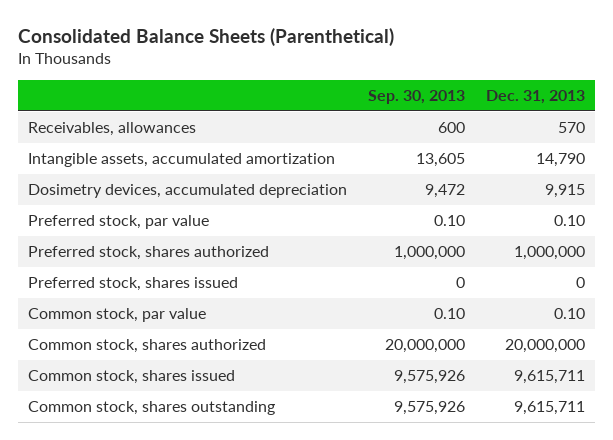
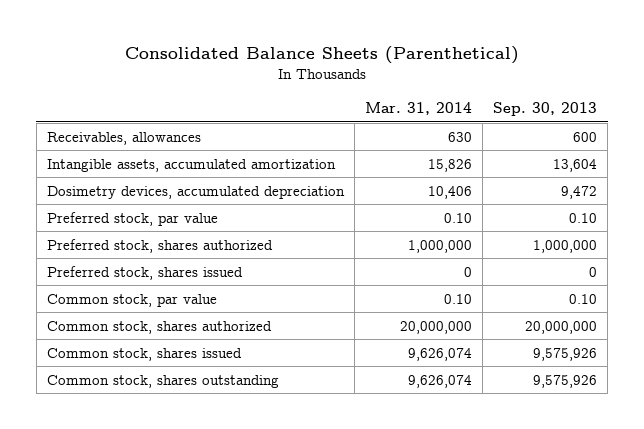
- | Sep. 30, 2013 | Dec. 31, 2013
+ | Mar. 31, 2014 | Sep. 30, 2013
- Intangible assets, accumulated amortization | 13,605 | 14,790
+ Intangible assets, accumulated amortization | 15,826 | 13,604

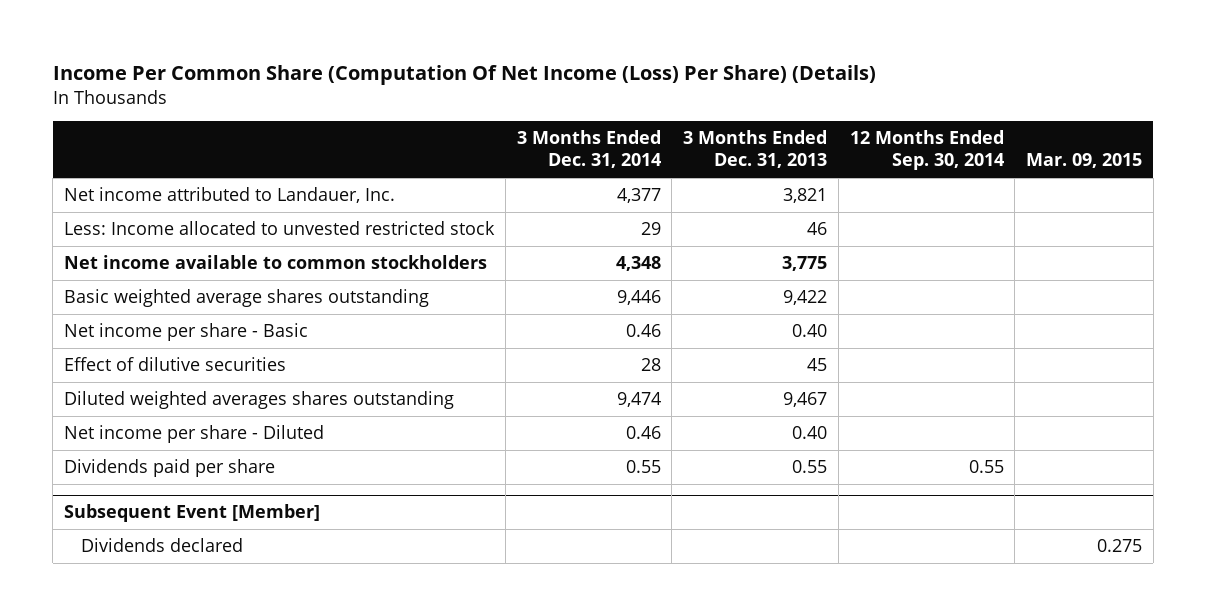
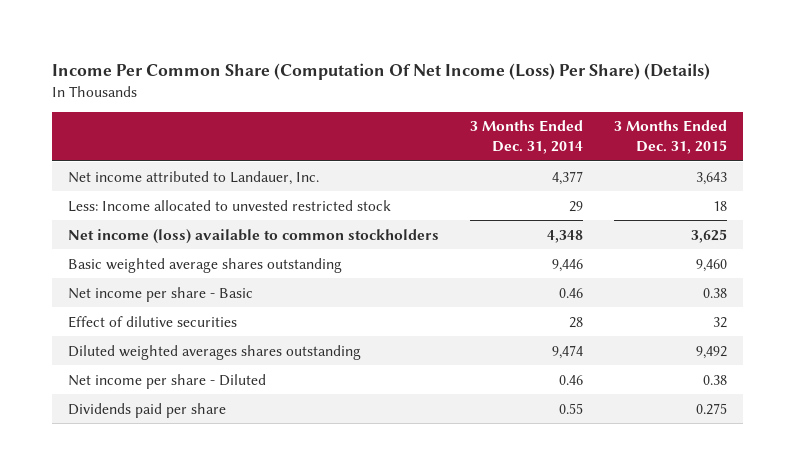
- | 3 Months Ended Dec. 31, 2014 | 3 Months Ended Dec. 31, 2013 | 12 Months Ended Sep. 30, 2014 | Mar. 09, 2015
+ | 3 Months Ended Dec. 31, 2014 | 3 Months Ended Dec. 31, 2015
- Net income available to common stockholders | 4,348 | 3,775 | |
+ Net income (loss) available to common stockholders | 4,348 | 3,625
- Subsequent Event [Member]
- Dividends declared | | | | 0.275

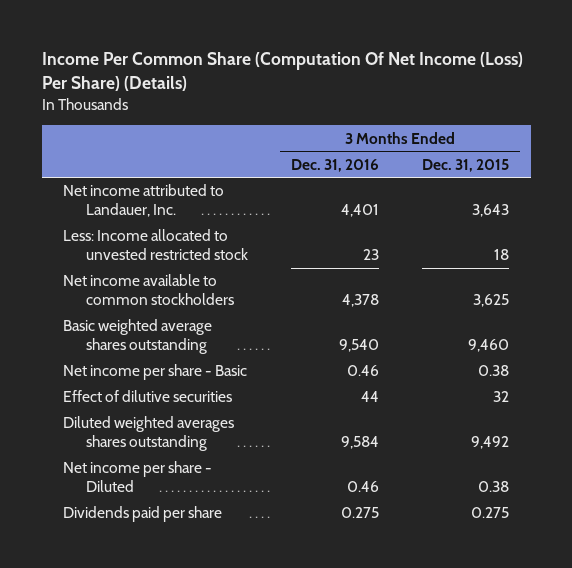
- | 3 Months Ended Dec. 31, 2014 | 3 Months Ended Dec. 31, 2015
+ | 3 Months Ended Dec. 31, 2016 | 3 Months Ended Dec. 31, 2015
- Net income (loss) available to common stockholders | 4,348 | 3,625
+ Net income available to common stockholders | 4,378 | 3,625

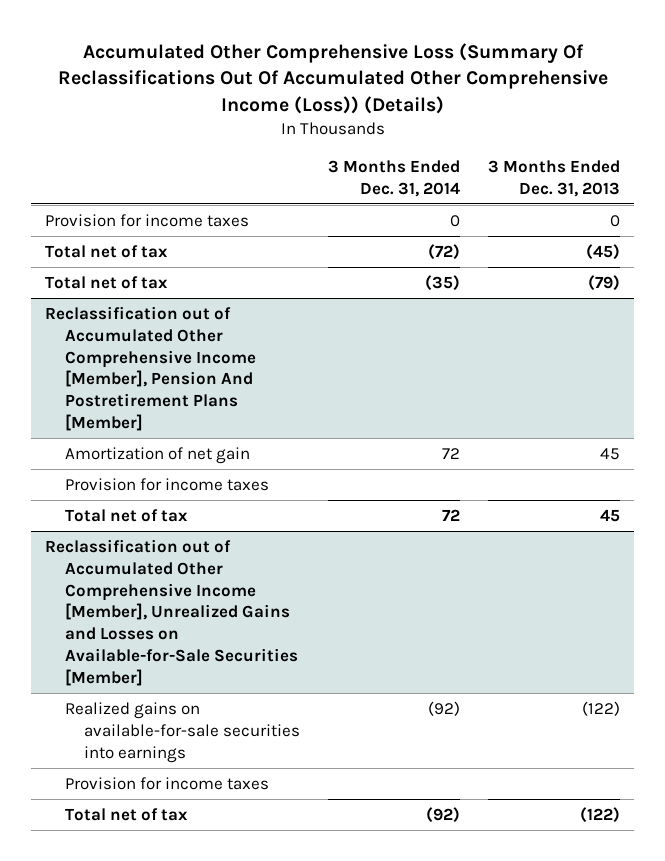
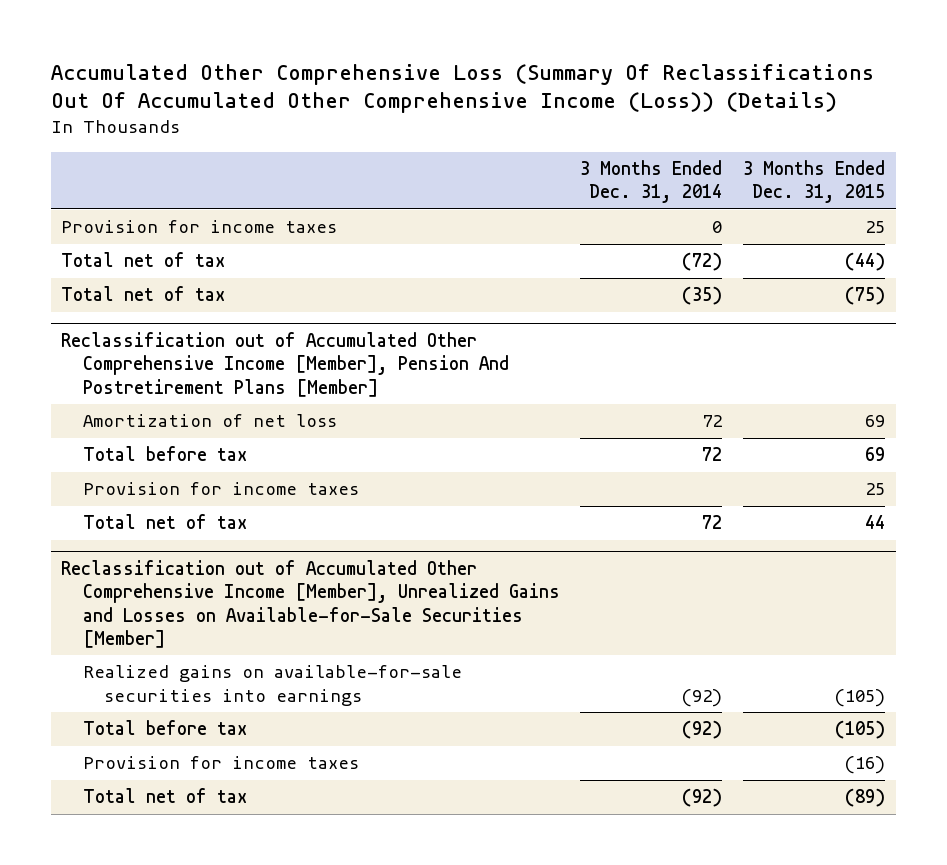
- | 3 Months Ended Dec. 31, 2014 | 3 Months Ended Dec. 31, 2013
+ | 3 Months Ended Dec. 31, 2014 | 3 Months Ended Dec. 31, 2015
@ Reclassification out of Accumulated Other Comprehensive Income [Member], Pension And Postretirement Plans [Member]
- Amortization of net gain | 72 | 45
+ Amortization of net loss | 72 | 69
+ Total before tax | 72 | 69
@ Reclassification out of Accumulated Other Comprehensive Income [Member], Unrealized Gains and Losses on Available-for-Sale Securities [Member]
+ Total before tax | (92) | (105)

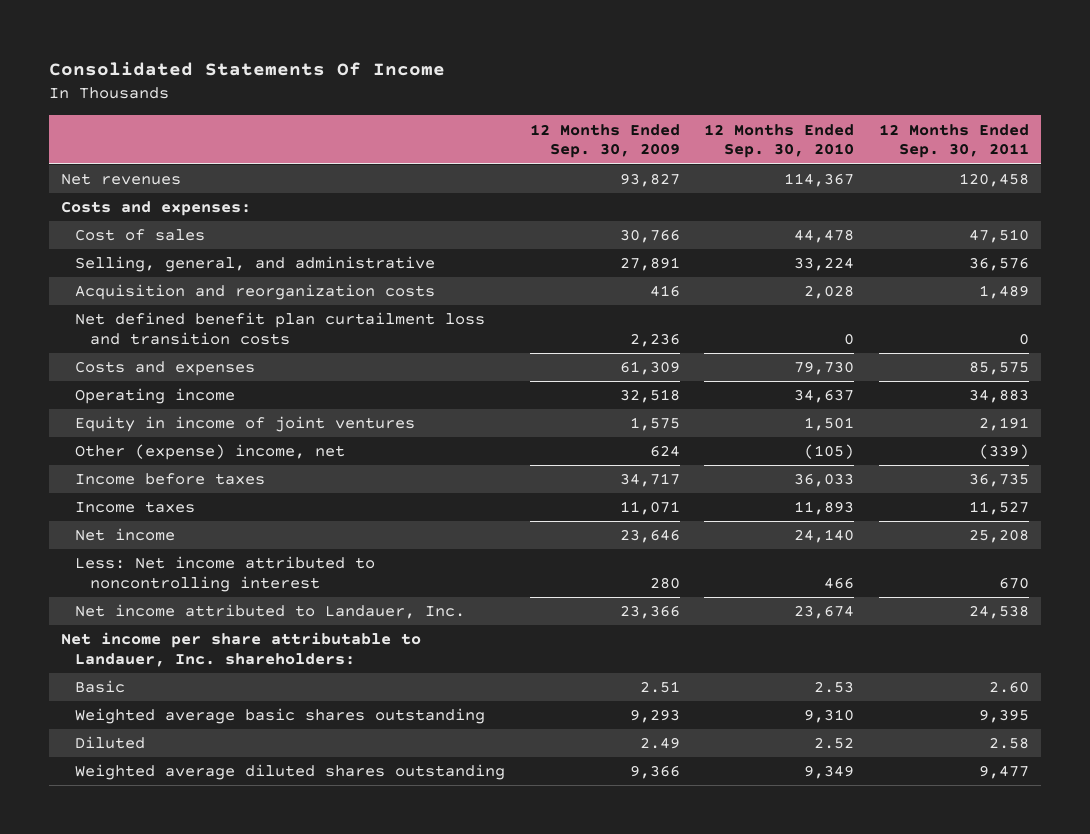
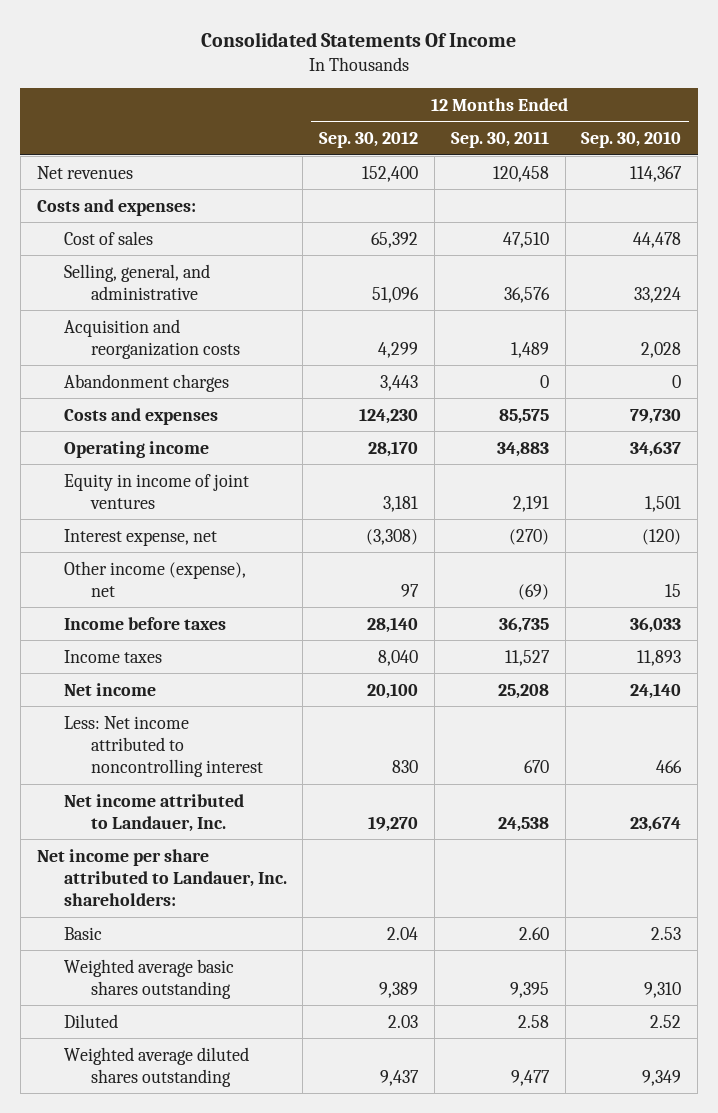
- | 12 Months Ended Sep. 30, 2009 | 12 Months Ended Sep. 30, 2010 | 12 Months Ended Sep. 30, 2011
+ | 12 Months Ended Sep. 30, 2012 | 12 Months Ended Sep. 30, 2011 | 12 Months Ended Sep. 30, 2010
- Net defined benefit plan curtailment loss and transition costs | 2,236 | 0 | 0
+ Abandonment charges | 3,443 | 0 | 0
- Other (expense) income, net | 624 | (105) | (339)
+ Interest expense, net | (3,308) | (270) | (120)
+ Other income (expense), net | 97 | (69) | 15
- Net income per share attributable to Landauer, Inc. shareholders:
+ Net income per share attributed to Landauer, Inc. shareholders:

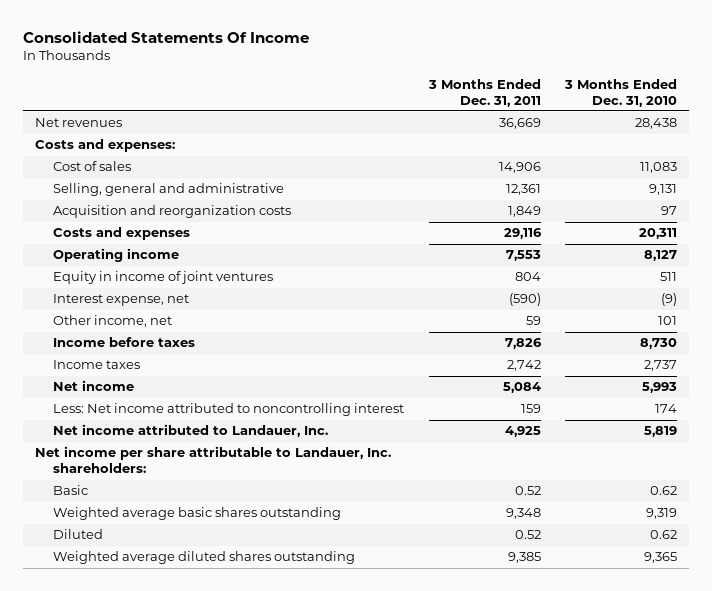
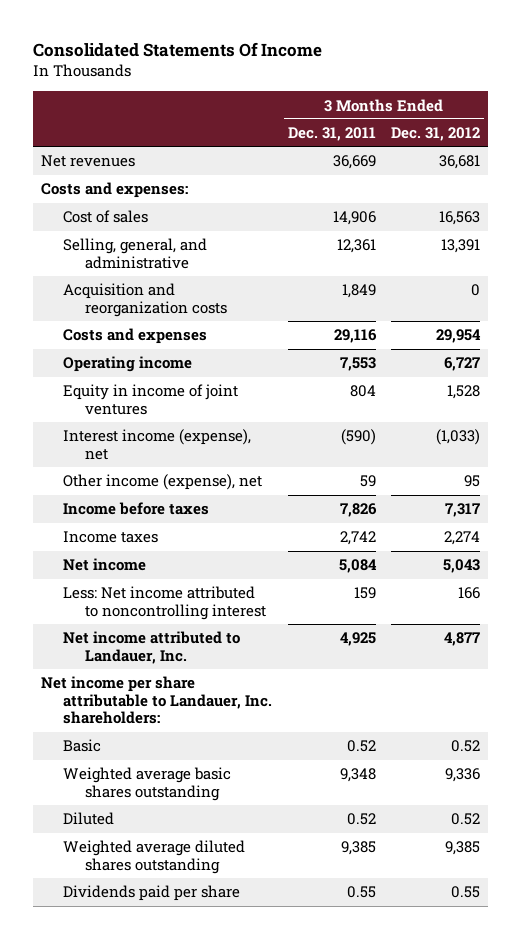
- | 3 Months Ended Dec. 31, 2011 | 3 Months Ended Dec. 31, 2010
+ | 3 Months Ended Dec. 31, 2011 | 3 Months Ended Dec. 31, 2012
- Selling, general and administrative | 12,361 | 9,131
+ Selling, general, and administrative | 12,361 | 13,391
- Interest expense, net | (590) | (9)
- Other income, net | 59 | 101
+ Interest income (expense), net | (590) | (1,033)
+ Other income (expense), net | 59 | 95
+ Dividends paid per share | 0.55 | 0.55

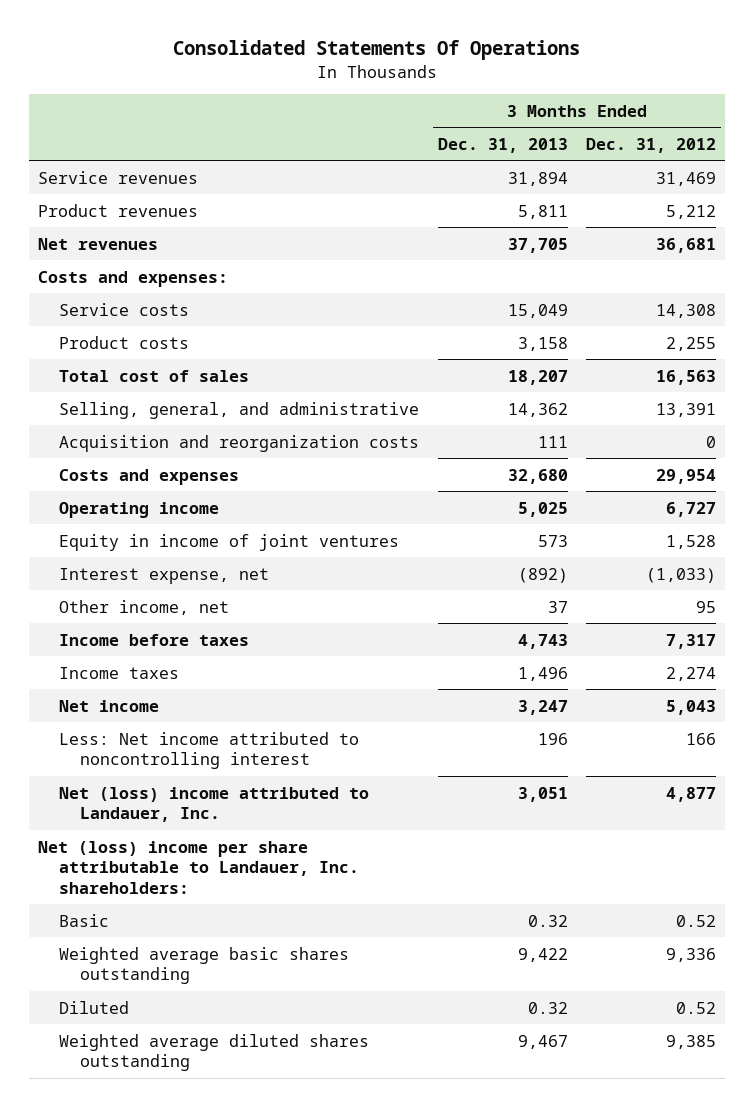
- Consolidated Statements Of Income
+ Consolidated Statements Of Operations
- | 3 Months Ended Dec. 31, 2011 | 3 Months Ended Dec. 31, 2012
+ | 3 Months Ended Dec. 31, 2013 | 3 Months Ended Dec. 31, 2012
+ Service revenues | 31,894 | 31,469
+ Product revenues | 5,811 | 5,212
- Cost of sales | 14,906 | 16,563
+ Service costs | 15,049 | 14,308
+ Product costs | 3,158 | 2,255
+ Total cost of sales | 18,207 | 16,563
- Interest income (expense), net | (590) | (1,033)
- Other income (expense), net | 59 | 95
+ Interest expense, net | (892) | (1,033)
+ Other income, net | 37 | 95
- Net income attributed to Landauer, Inc. | 4,925 | 4,877
- Net income per share attributable to Landauer, Inc. shareholders:
+ Net (loss) income attributed to Landauer, Inc. | 3,051 | 4,877
+ Net (loss) income per share attributable to Landauer, Inc. shareholders:
- Dividends paid per share | 0.55 | 0.55

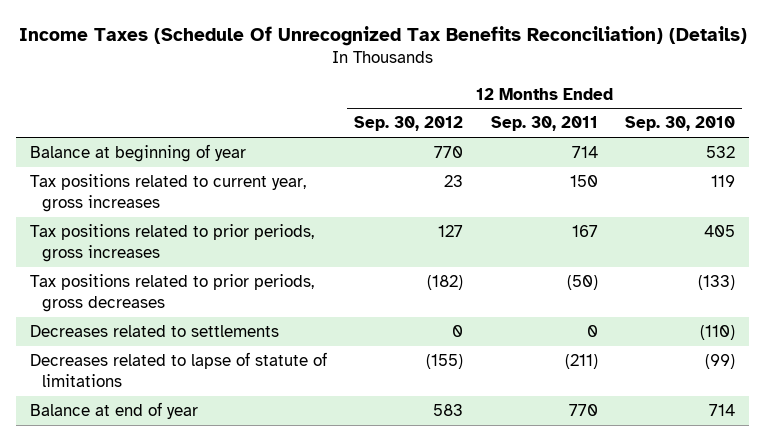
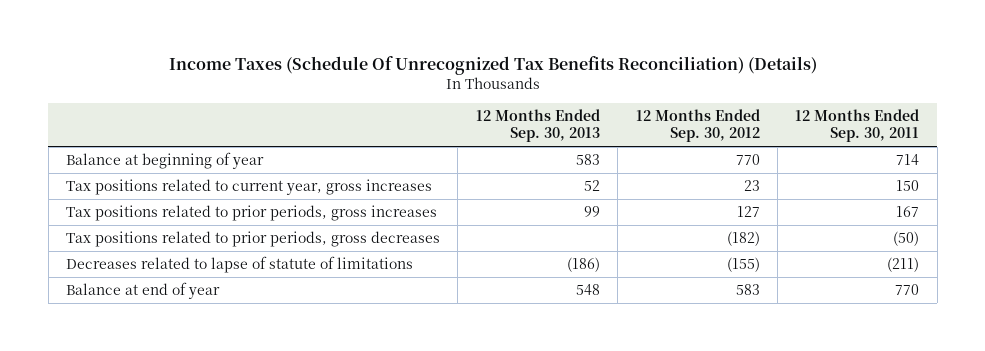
- | 12 Months Ended Sep. 30, 2012 | 12 Months Ended Sep. 30, 2011 | 12 Months Ended Sep. 30, 2010
+ | 12 Months Ended Sep. 30, 2013 | 12 Months Ended Sep. 30, 2012 | 12 Months Ended Sep. 30, 2011
- Decreases related to settlements | 0 | 0 | (110)

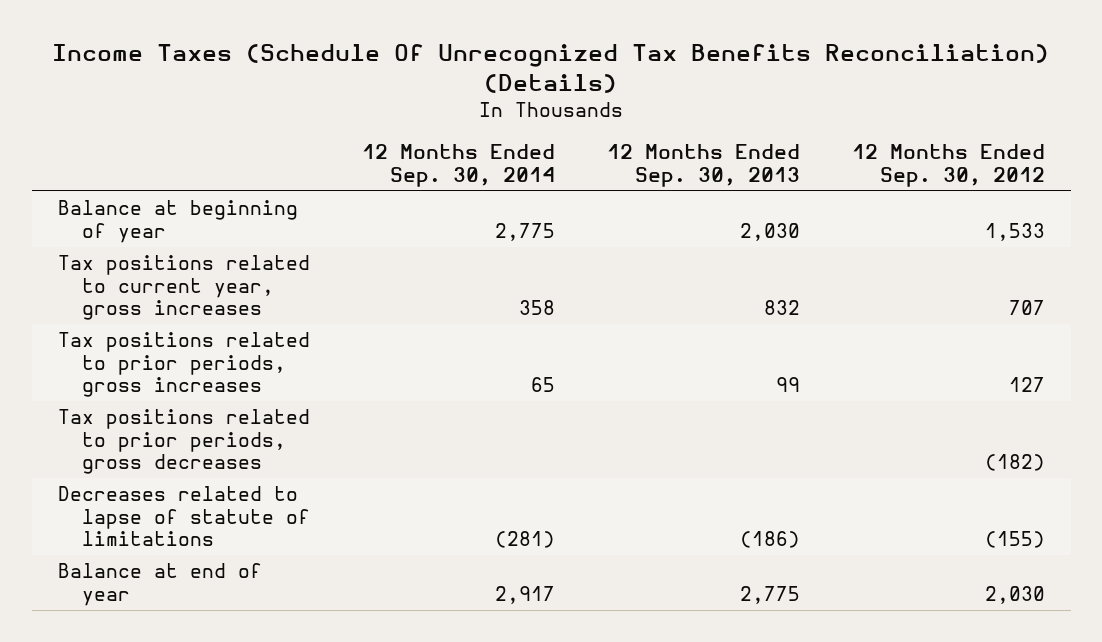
- | 12 Months Ended Sep. 30, 2013 | 12 Months Ended Sep. 30, 2012 | 12 Months Ended Sep. 30, 2011
+ | 12 Months Ended Sep. 30, 2014 | 12 Months Ended Sep. 30, 2013 | 12 Months Ended Sep. 30, 2012
- Balance at beginning of year | 583 | 770 | 714
- Tax positions related to current year, gross increases | 52 | 23 | 150
+ Balance at beginning of year | 2,775 | 2,030 | 1,533
+ Tax positions related to current year, gross increases | 358 | 832 | 707
- Balance at end of year | 548 | 583 | 770
+ Balance at end of year | 2,917 | 2,775 | 2,030

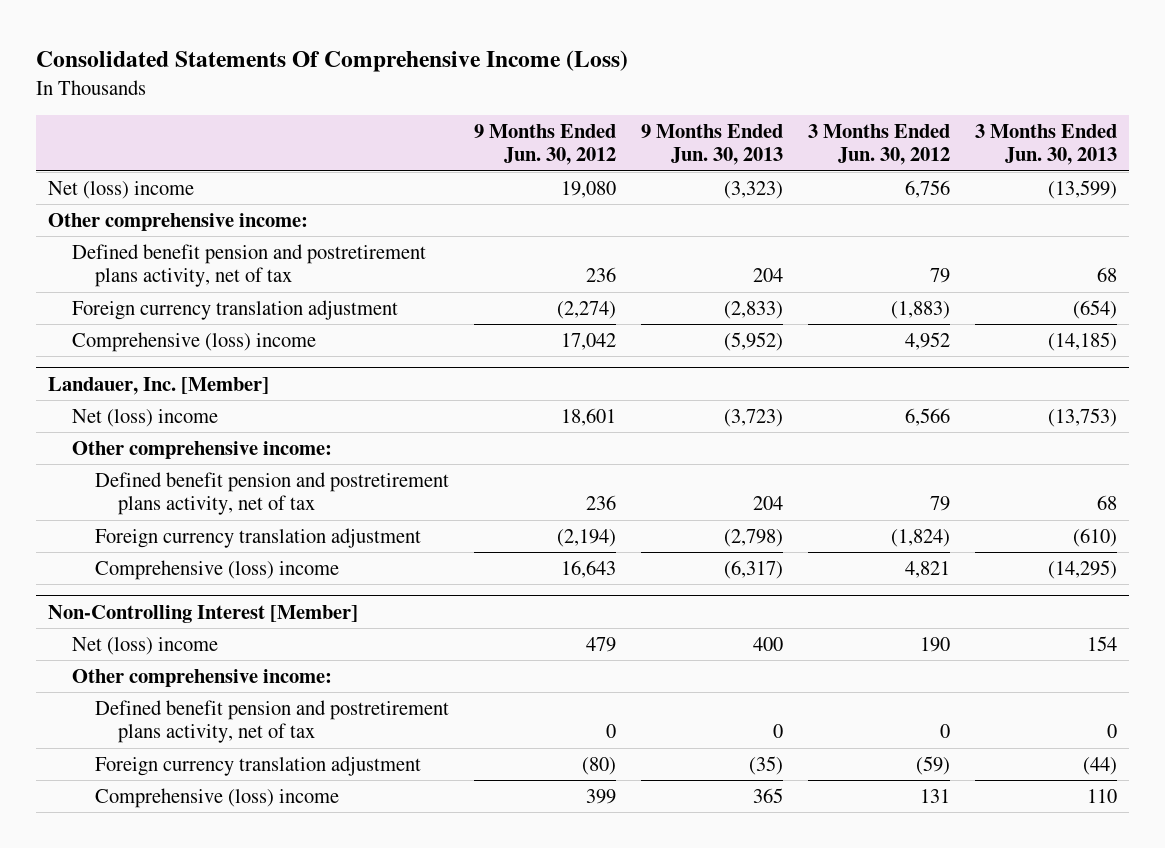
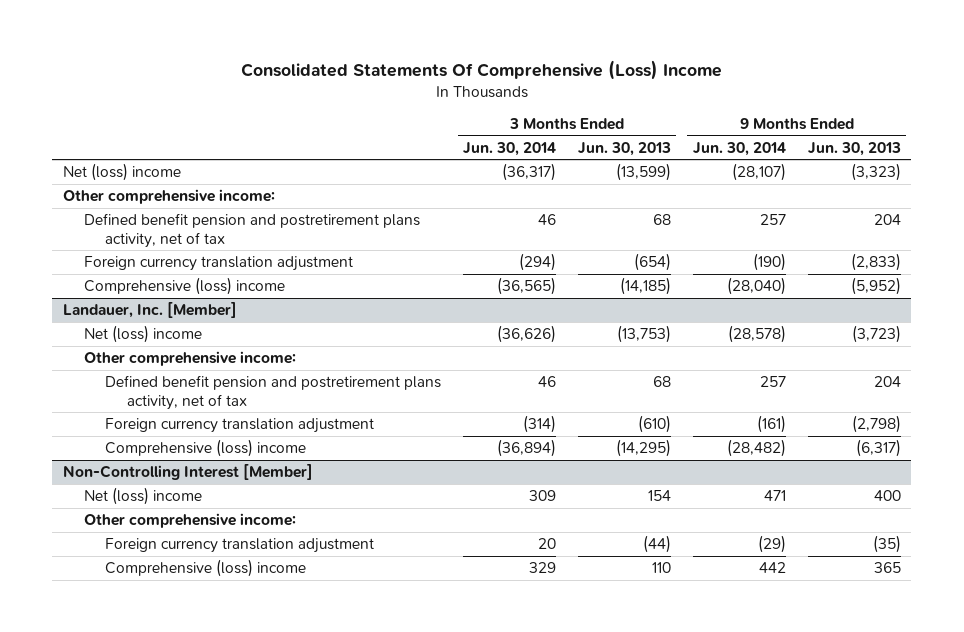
- Consolidated Statements Of Comprehensive Income (Loss)
+ Consolidated Statements Of Comprehensive (Loss) Income
- | 9 Months Ended Jun. 30, 2012 | 9 Months Ended Jun. 30, 2013 | 3 Months Ended Jun. 30, 2012 | 3 Months Ended Jun. 30, 2013
+ | 3 Months Ended Jun. 30, 2014 | 3 Months Ended Jun. 30, 2013 | 9 Months Ended Jun. 30, 2014 | 9 Months Ended Jun. 30, 2013
@ Non-Controlling Interest [Member]
- Defined benefit pension and postretirement plans activity, net of tax | 0 | 0 | 0 | 0

